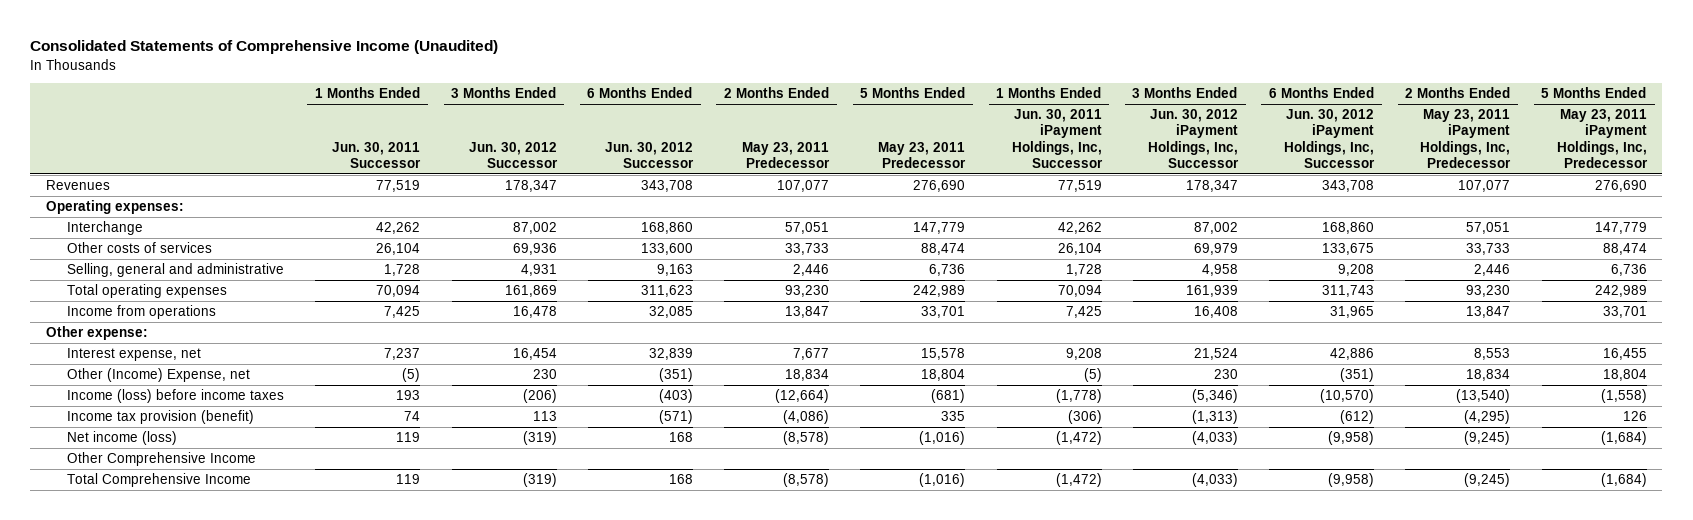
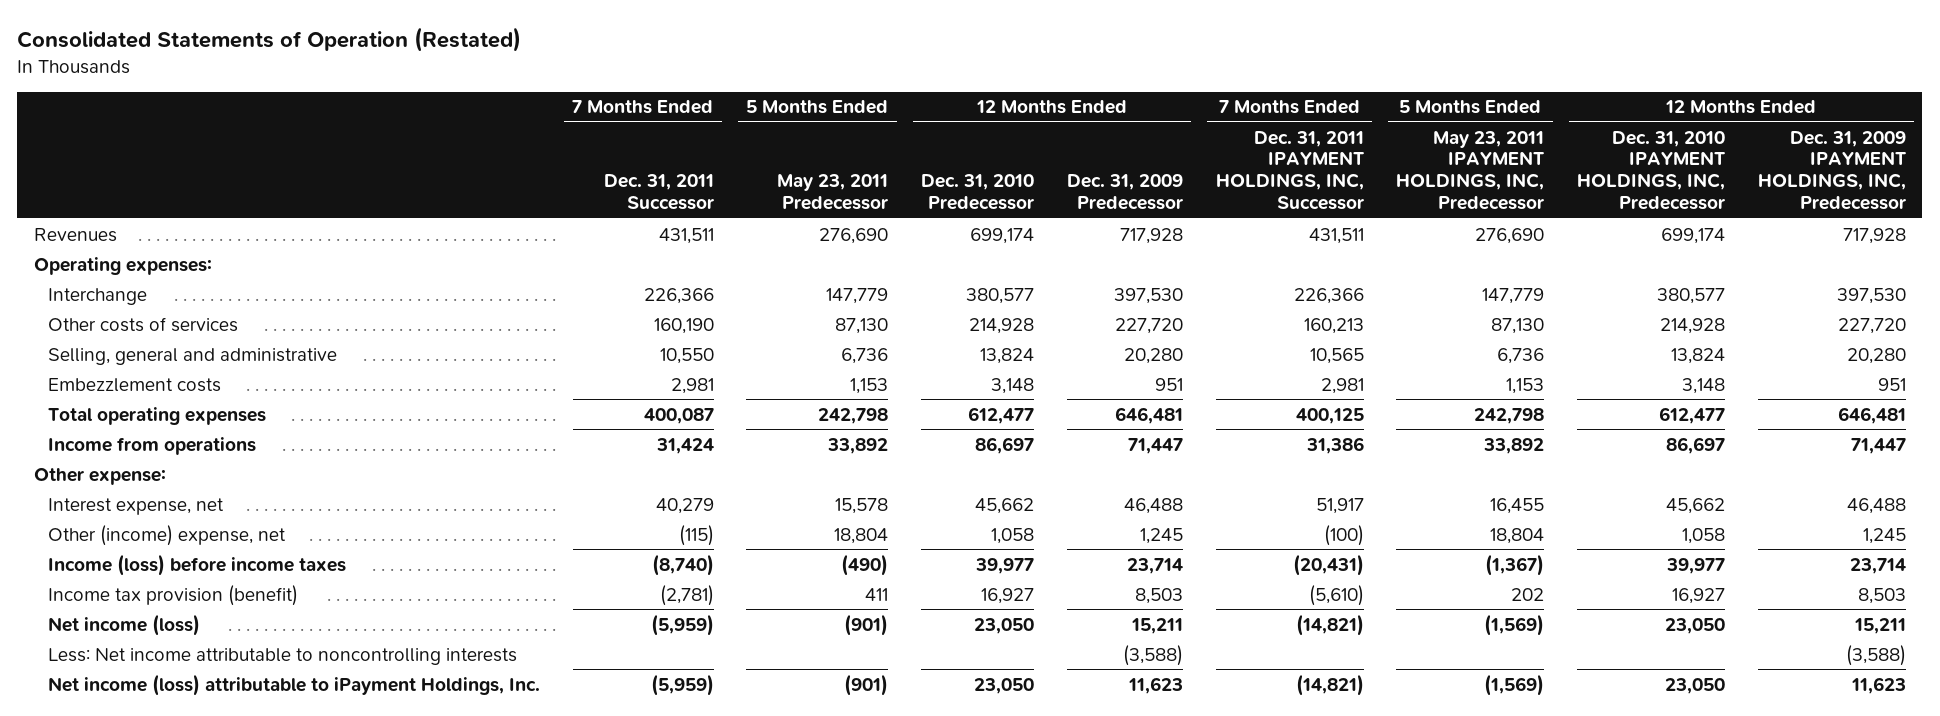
- Consolidated Statements of Comprehensive Income (Unaudited)
+ Consolidated Statements of Operation (Restated)
- | 1 Months Ended Jun. 30, 2011 Successor | 3 Months Ended Jun. 30, 2012 Successor | 6 Months Ended Jun. 30, 2012 Successor | 2 Months Ended May 23, 2011 Predecessor | 5 Months Ended May 23, 2011 Predecessor | 1 Months Ended Jun. 30, 2011 iPayment Holdings, Inc, Successor | 3 Months Ended Jun. 30, 2012 iPayment Holdings, Inc, Successor | 6 Months Ended Jun. 30, 2012 iPayment Holdings, Inc, Successor | 2 Months Ended May 23, 2011 iPayment Holdings, Inc, Predecessor | 5 Months Ended May 23, 2011 iPayment Holdings, Inc, Predecessor
+ | 7 Months Ended Dec. 31, 2011 Successor | 5 Months Ended May 23, 2011 Predecessor | 12 Months Ended Dec. 31, 2010 Predecessor | 12 Months Ended Dec. 31, 2009 Predecessor | 7 Months Ended Dec. 31, 2011 IPAYMENT HOLDINGS, INC, Successor | 5 Months Ended May 23, 2011 IPAYMENT HOLDINGS, INC, Predecessor | 12 Months Ended Dec. 31, 2010 IPAYMENT HOLDINGS, INC, Predecessor | 12 Months Ended Dec. 31, 2009 IPAYMENT HOLDINGS, INC, Predecessor
- Other costs of services | 26,104 | 69,936 | 133,600 | 33,733 | 88,474 | 26,104 | 69,979 | 133,675 | 33,733 | 88,474
+ Other costs of services | 160,190 | 87,130 | 214,928 | 227,720 | 160,213 | 87,130 | 214,928 | 227,720
- Total operating expenses | 70,094 | 161,869 | 311,623 | 93,230 | 242,989 | 70,094 | 161,939 | 311,743 | 93,230 | 242,989
- Income from operations | 7,425 | 16,478 | 32,085 | 13,847 | 33,701 | 7,425 | 16,408 | 31,965 | 13,847 | 33,701
+ Embezzlement costs | 2,981 | 1,153 | 3,148 | 951 | 2,981 | 1,153 | 3,148 | 951
+ Total operating expenses | 400,087 | 242,798 | 612,477 | 646,481 | 400,125 | 242,798 | 612,477 | 646,481
+ Income from operations | 31,424 | 33,892 | 86,697 | 71,447 | 31,386 | 33,892 | 86,697 | 71,447
- Other (Income) Expense, net | (5) | 230 | (351) | 18,834 | 18,804 | (5) | 230 | (351) | 18,834 | 18,804
- Income (loss) before income taxes | 193 | (206) | (403) | (12,664) | (681) | (1,778) | (5,346) | (10,570) | (13,540) | (1,558)
- Income tax provision (benefit) | 74 | 113 | (571) | (4,086) | 335 | (306) | (1,313) | (612) | (4,295) | 126
- Net income (loss) | 119 | (319) | 168 | (8,578) | (1,016) | (1,472) | (4,033) | (9,958) | (9,245) | (1,684)
- Other Comprehensive Income
- Total Comprehensive Income | 119 | (319) | 168 | (8,578) | (1,016) | (1,472) | (4,033) | (9,958) | (9,245) | (1,684)
+ Other (income) expense, net | (115) | 18,804 | 1,058 | 1,245 | (100) | 18,804 | 1,058 | 1,245
+ Income (loss) before income taxes | (8,740) | (490) | 39,977 | 23,714 | (20,431) | (1,367) | 39,977 | 23,714
+ Income tax provision (benefit) | (2,781) | 411 | 16,927 | 8,503 | (5,610) | 202 | 16,927 | 8,503
+ Net income (loss) | (5,959) | (901) | 23,050 | 15,211 | (14,821) | (1,569) | 23,050 | 15,211
+ Less: Net income attributable to noncontrolling interests | | | | (3,588) | | | | (3,588)
+ Net income (loss) attributable to iPayment Holdings, Inc. | (5,959) | (901) | 23,050 | 11,623 | (14,821) | (1,569) | 23,050 | 11,623

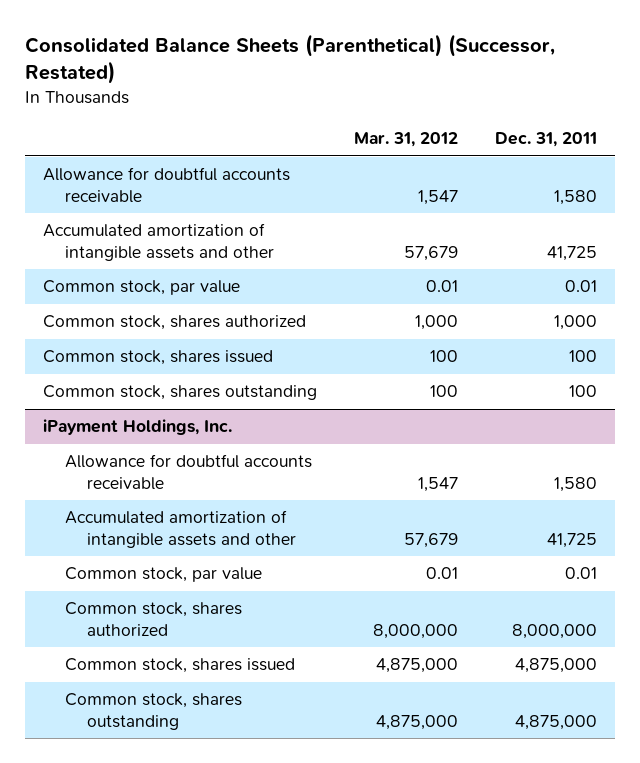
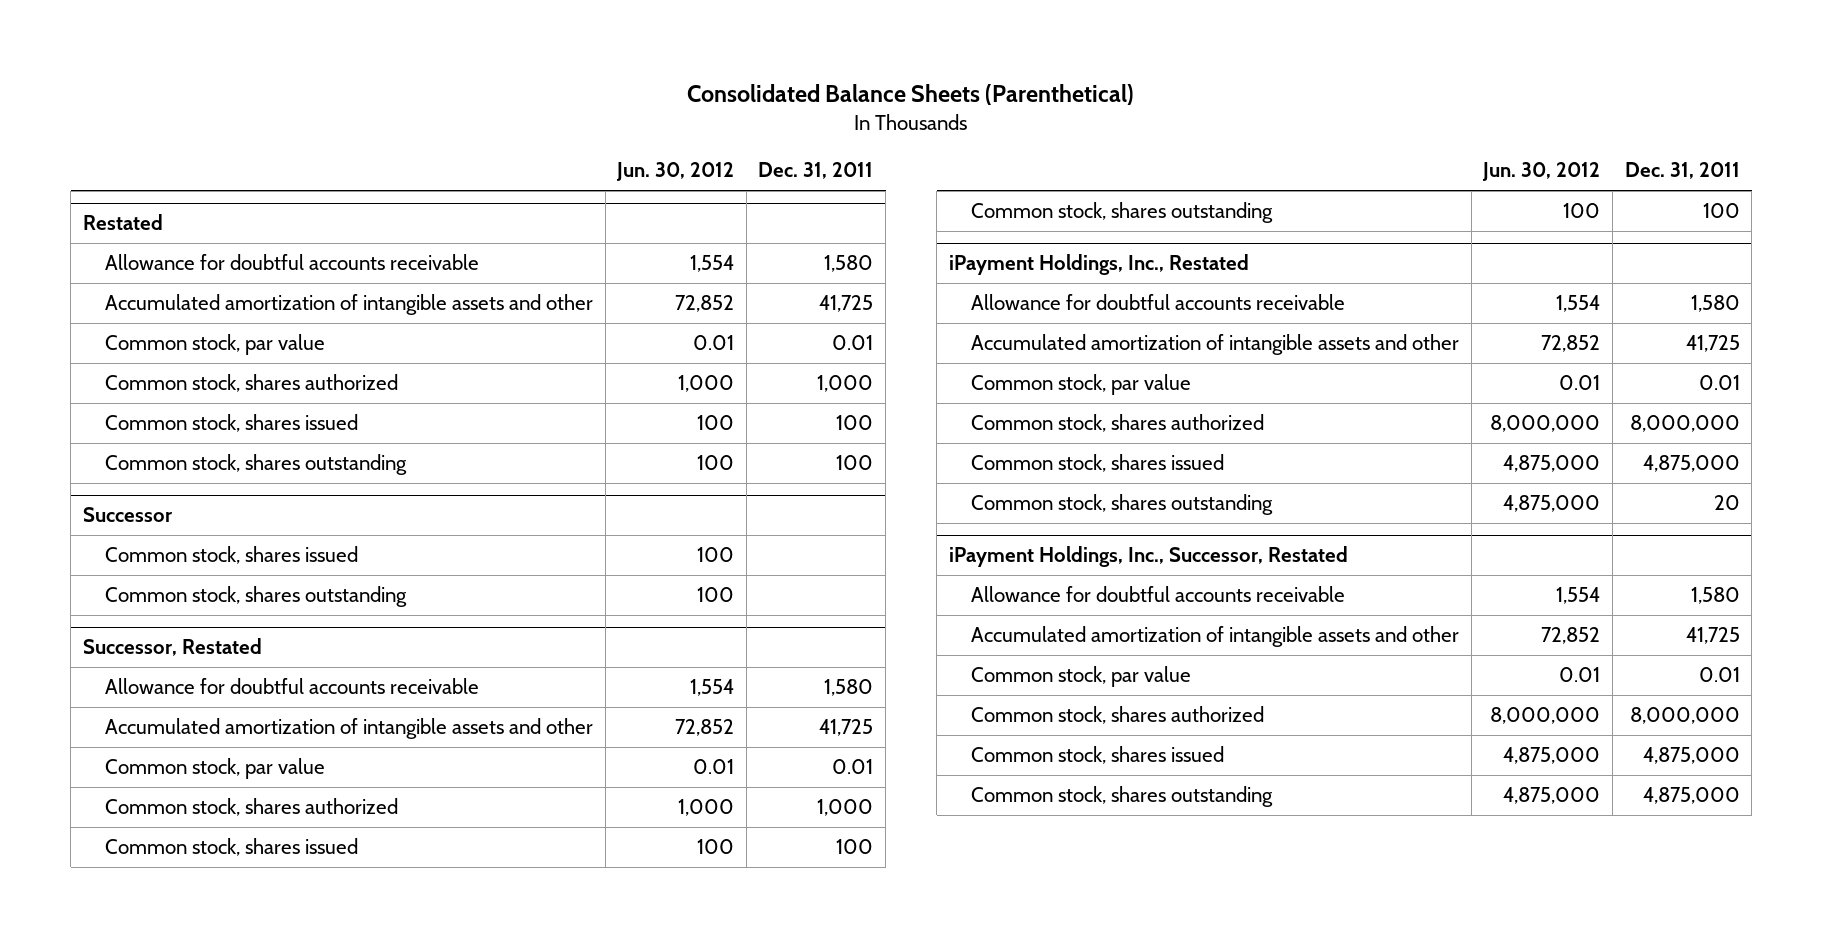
- Consolidated Balance Sheets (Parenthetical) (Successor, Restated)
+ Consolidated Balance Sheets (Parenthetical)
- | Mar. 31, 2012 | Dec. 31, 2011
+ | Jun. 30, 2012 | Dec. 31, 2011
+ Restated
- iPayment Holdings, Inc.
+ Successor
+ Common stock, shares issued | 100 |
+ Common stock, shares outstanding | 100 |
+ Successor, Restated
+ Common stock, shares authorized | 1,000 | 1,000
+ Common stock, shares issued | 100 | 100
+ Common stock, shares outstanding | 100 | 100
+ iPayment Holdings, Inc., Restated
+ Allowance for doubtful accounts receivable | 1,554 | 1,580
+ Accumulated amortization of intangible assets and other | 72,852 | 41,725
+ Common stock, par value | 0.01 | 0.01
+ Common stock, shares outstanding | 4,875,000 | 20
+ iPayment Holdings, Inc., Successor, Restated
+ Allowance for doubtful accounts receivable | 1,554 | 1,580
+ Accumulated amortization of intangible assets and other | 72,852 | 41,725
+ Common stock, par value | 0.01 | 0.01
+ Common stock, shares authorized | 8,000,000 | 8,000,000
+ Common stock, shares issued | 4,875,000 | 4,875,000

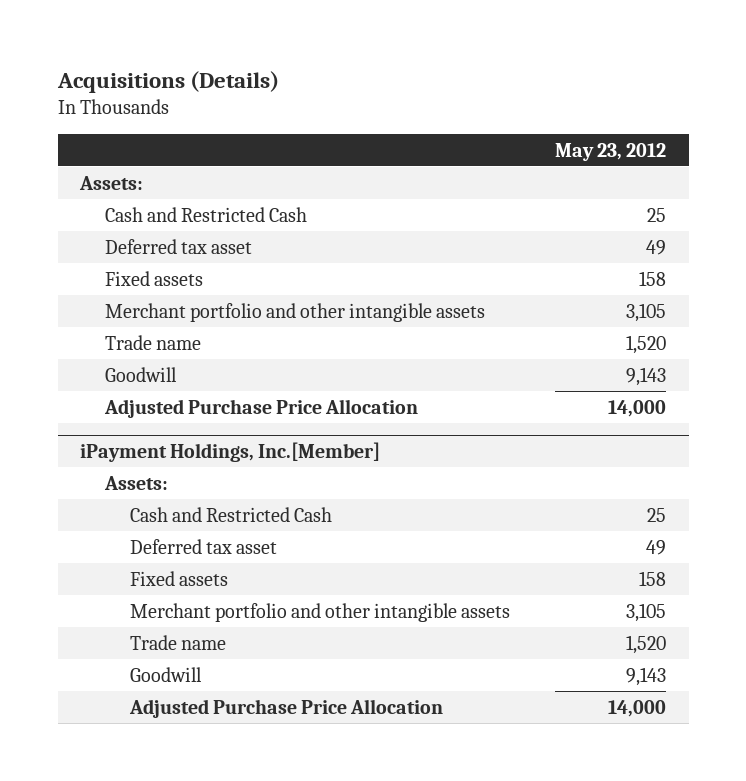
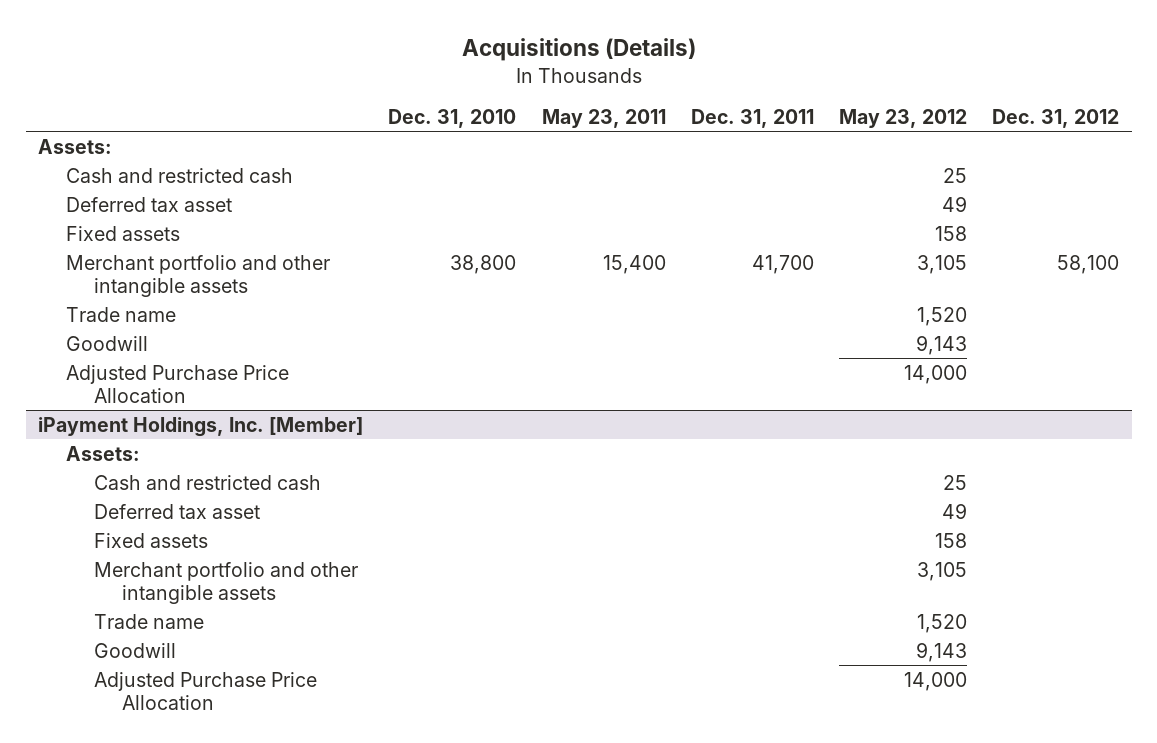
- | May 23, 2012
+ | Dec. 31, 2010 | May 23, 2011 | Dec. 31, 2011 | May 23, 2012 | Dec. 31, 2012
- Cash and Restricted Cash | 25
+ Cash and restricted cash | | | | 25 |
- iPayment Holdings, Inc.[Member]
+ iPayment Holdings, Inc. [Member]
- Cash and Restricted Cash | 25
+ Cash and restricted cash | | | | 25 |

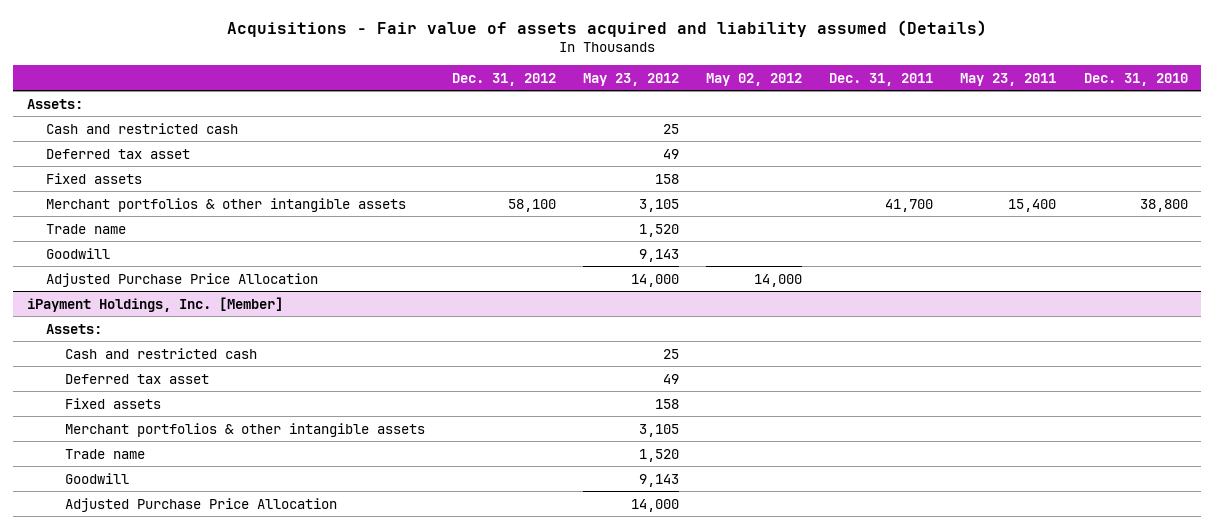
- Acquisitions (Details)
+ Acquisitions - Fair value of assets acquired and liability assumed (Details)
- | Dec. 31, 2010 | May 23, 2011 | Dec. 31, 2011 | May 23, 2012 | Dec. 31, 2012
+ | Dec. 31, 2012 | May 23, 2012 | May 02, 2012 | Dec. 31, 2011 | May 23, 2011 | Dec. 31, 2010
- Merchant portfolio and other intangible assets | 38,800 | 15,400 | 41,700 | 3,105 | 58,100
+ Merchant portfolios & other intangible assets | 58,100 | 3,105 | | 41,700 | 15,400 | 38,800
@ iPayment Holdings, Inc. [Member]
- Merchant portfolio and other intangible assets | | | | 3,105 |
+ Merchant portfolios & other intangible assets | | 3,105 | | | |

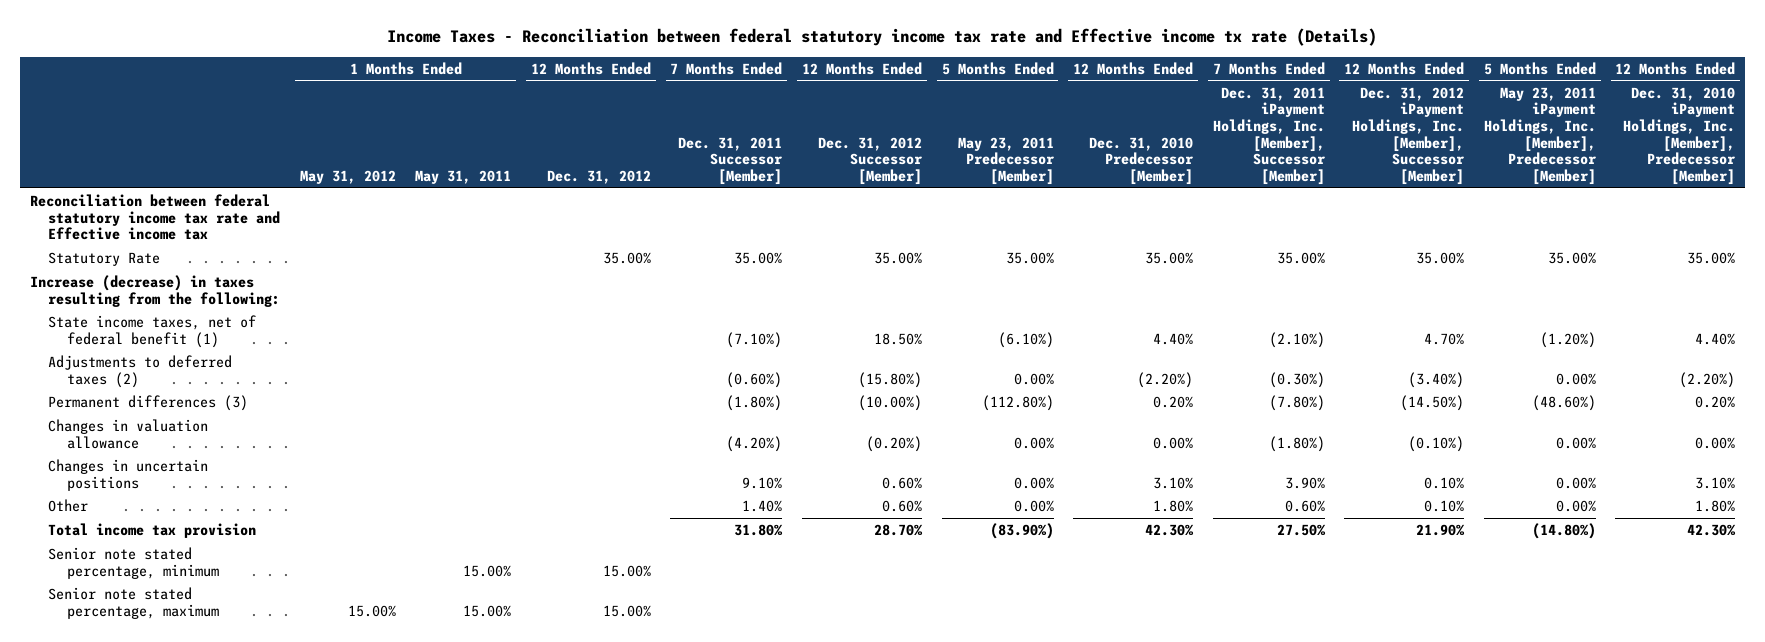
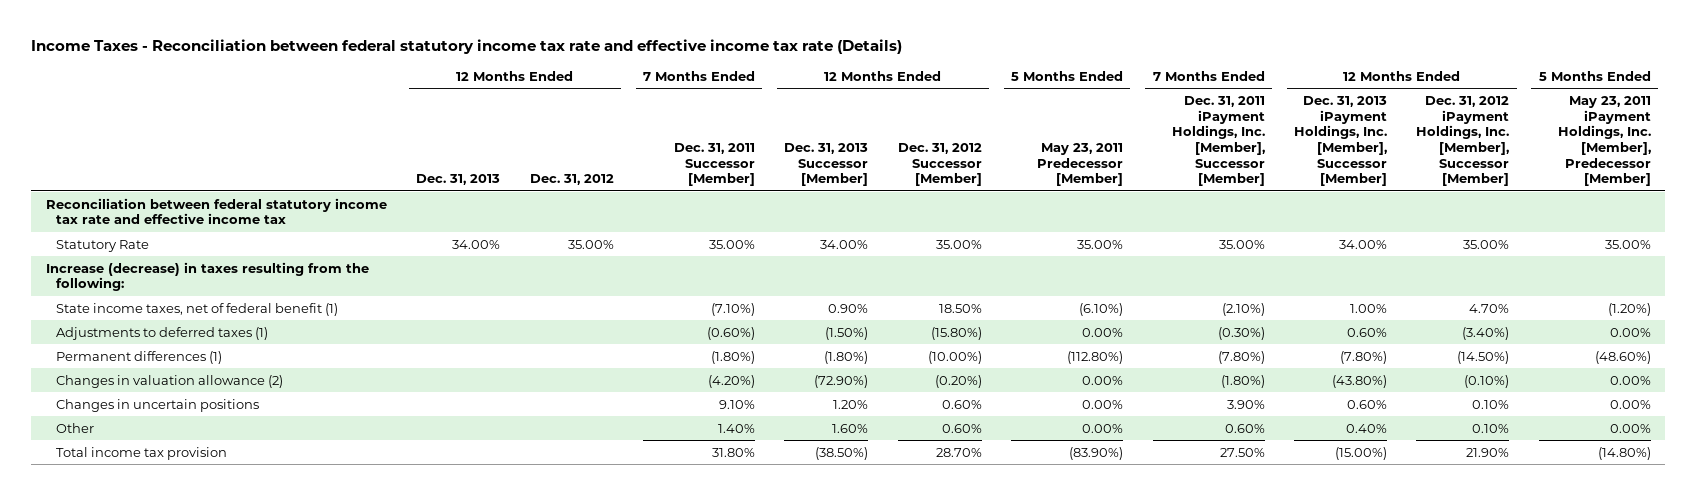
- Income Taxes - Reconciliation between federal statutory income tax rate and Effective income tx rate (Details)
+ Income Taxes - Reconciliation between federal statutory income tax rate and effective income tax rate (Details)
- | 1 Months Ended May 31, 2012 | 1 Months Ended May 31, 2011 | 12 Months Ended Dec. 31, 2012 | 7 Months Ended Dec. 31, 2011 Successor [Member] | 12 Months Ended Dec. 31, 2012 Successor [Member] | 5 Months Ended May 23, 2011 Predecessor [Member] | 12 Months Ended Dec. 31, 2010 Predecessor [Member] | 7 Months Ended Dec. 31, 2011 iPayment Holdings, Inc. [Member], Successor [Member] | 12 Months Ended Dec. 31, 2012 iPayment Holdings, Inc. [Member], Successor [Member] | 5 Months Ended May 23, 2011 iPayment Holdings, Inc. [Member], Predecessor [Member] | 12 Months Ended Dec. 31, 2010 iPayment Holdings, Inc. [Member], Predecessor [Member]
+ | 12 Months Ended Dec. 31, 2013 | 12 Months Ended Dec. 31, 2012 | 7 Months Ended Dec. 31, 2011 Successor [Member] | 12 Months Ended Dec. 31, 2013 Successor [Member] | 12 Months Ended Dec. 31, 2012 Successor [Member] | 5 Months Ended May 23, 2011 Predecessor [Member] | 7 Months Ended Dec. 31, 2011 iPayment Holdings, Inc. [Member], Successor [Member] | 12 Months Ended Dec. 31, 2013 iPayment Holdings, Inc. [Member], Successor [Member] | 12 Months Ended Dec. 31, 2012 iPayment Holdings, Inc. [Member], Successor [Member] | 5 Months Ended May 23, 2011 iPayment Holdings, Inc. [Member], Predecessor [Member]
- Reconciliation between federal statutory income tax rate and Effective income tax
+ Reconciliation between federal statutory income tax rate and effective income tax
- Adjustments to deferred taxes (2) | | | | (0.60%) | (15.80%) | 0.00% | (2.20%) | (0.30%) | (3.40%) | 0.00% | (2.20%)
- Permanent differences (3) | | | | (1.80%) | (10.00%) | (112.80%) | 0.20% | (7.80%) | (14.50%) | (48.60%) | 0.20%
- Changes in valuation allowance | | | | (4.20%) | (0.20%) | 0.00% | 0.00% | (1.80%) | (0.10%) | 0.00% | 0.00%
+ Adjustments to deferred taxes (1) | | | (0.60%) | (1.50%) | (15.80%) | 0.00% | (0.30%) | 0.60% | (3.40%) | 0.00%
+ Permanent differences (1) | | | (1.80%) | (1.80%) | (10.00%) | (112.80%) | (7.80%) | (7.80%) | (14.50%) | (48.60%)
+ Changes in valuation allowance (2) | | | (4.20%) | (72.90%) | (0.20%) | 0.00% | (1.80%) | (43.80%) | (0.10%) | 0.00%
- Senior note stated percentage, minimum | | 15.00% | 15.00% | | | | | | | |
- Senior note stated percentage, maximum | 15.00% | 15.00% | 15.00% | | | | | | | |

